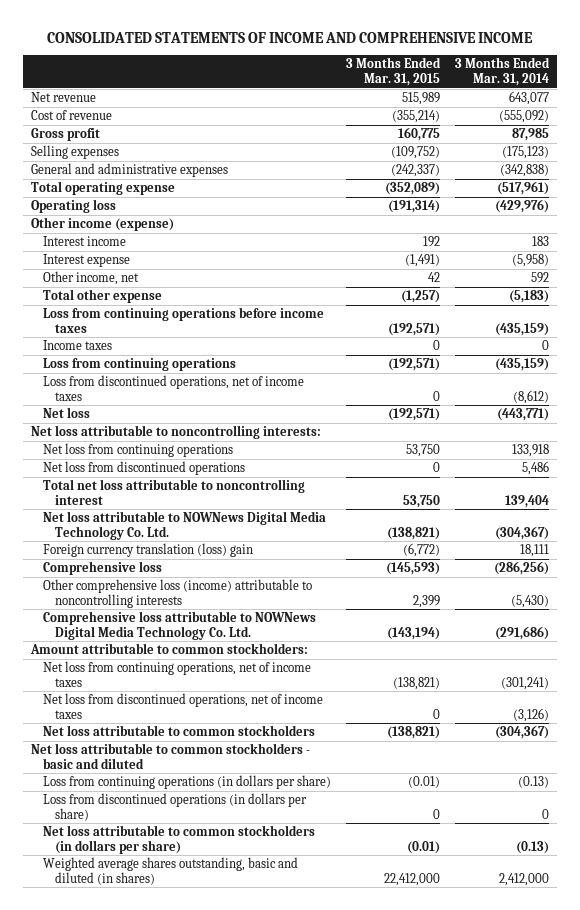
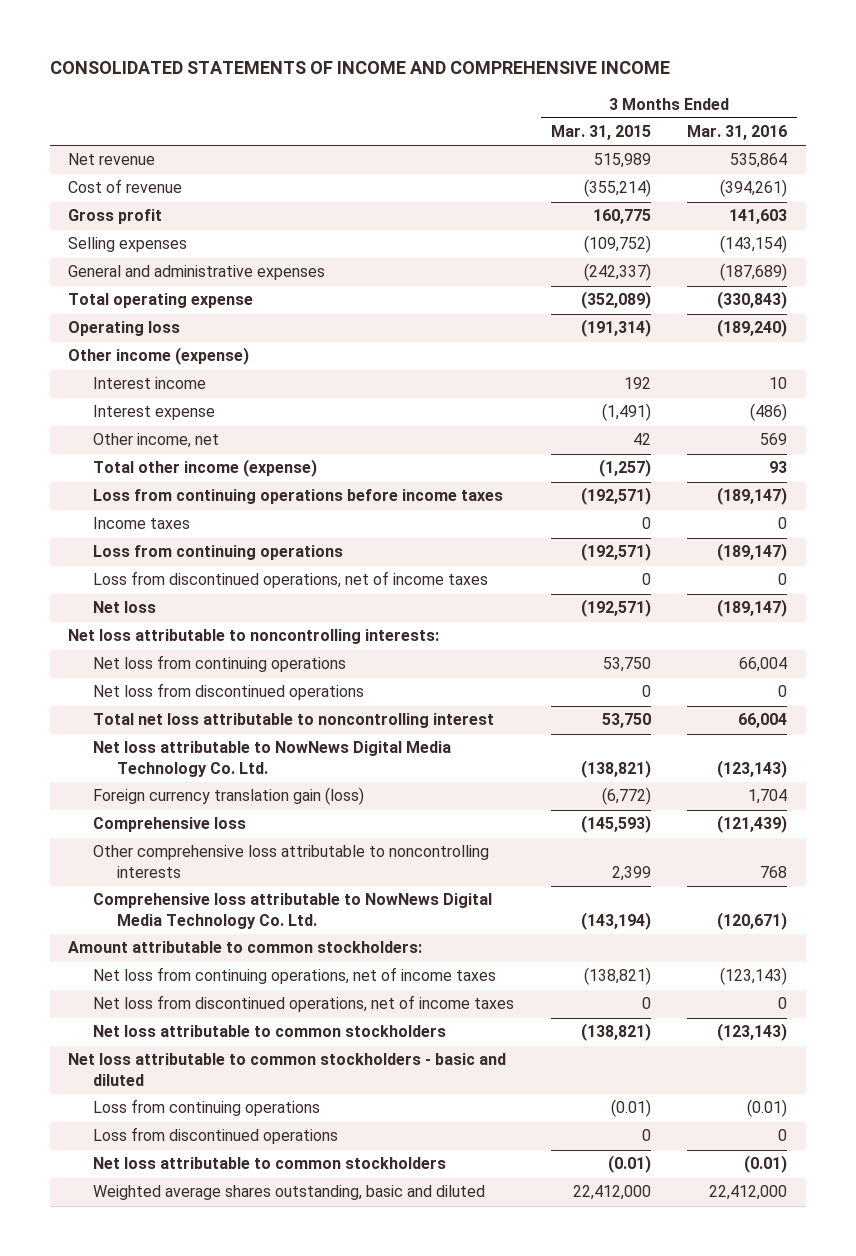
- | 3 Months Ended Mar. 31, 2015 | 3 Months Ended Mar. 31, 2014
+ | 3 Months Ended Mar. 31, 2015 | 3 Months Ended Mar. 31, 2016
- Total other expense | (1,257) | (5,183)
+ Total other income (expense) | (1,257) | 93
- Net loss attributable to NOWNews Digital Media Technology Co. Ltd. | (138,821) | (304,367)
- Foreign currency translation (loss) gain | (6,772) | 18,111
+ Net loss attributable to NowNews Digital Media Technology Co. Ltd. | (138,821) | (123,143)
+ Foreign currency translation gain (loss) | (6,772) | 1,704
- Other comprehensive loss (income) attributable to noncontrolling interests | 2,399 | (5,430)
- Comprehensive loss attributable to NOWNews Digital Media Technology Co. Ltd. | (143,194) | (291,686)
+ Other comprehensive loss attributable to noncontrolling interests | 2,399 | 768
+ Comprehensive loss attributable to NowNews Digital Media Technology Co. Ltd. | (143,194) | (120,671)
- Loss from continuing operations (in dollars per share) | (0.01) | (0.13)
- Loss from discontinued operations (in dollars per share) | 0 | 0
- Net loss attributable to common stockholders (in dollars per share) | (0.01) | (0.13)
- Weighted average shares outstanding, basic and diluted (in shares) | 22,412,000 | 2,412,000
+ Loss from continuing operations | (0.01) | (0.01)
+ Loss from discontinued operations | 0 | 0
+ Net loss attributable to common stockholders | (0.01) | (0.01)
+ Weighted average shares outstanding, basic and diluted | 22,412,000 | 22,412,000

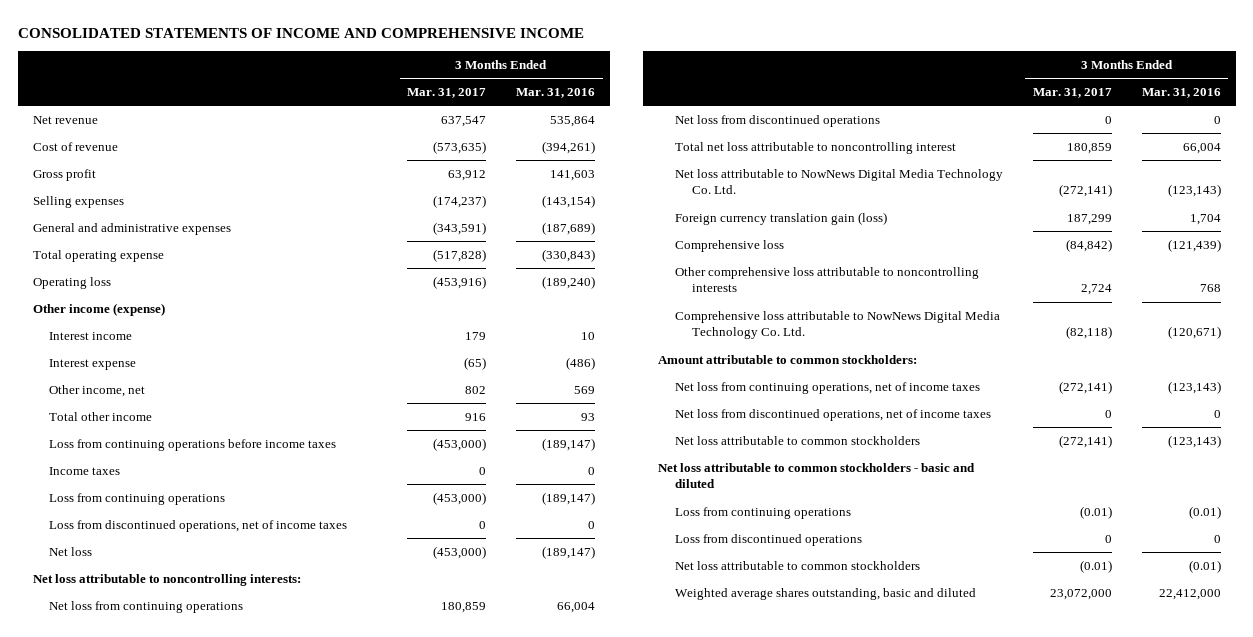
- | 3 Months Ended Mar. 31, 2015 | 3 Months Ended Mar. 31, 2016
+ | 3 Months Ended Mar. 31, 2017 | 3 Months Ended Mar. 31, 2016
- Total other income (expense) | (1,257) | 93
+ Total other income | 916 | 93

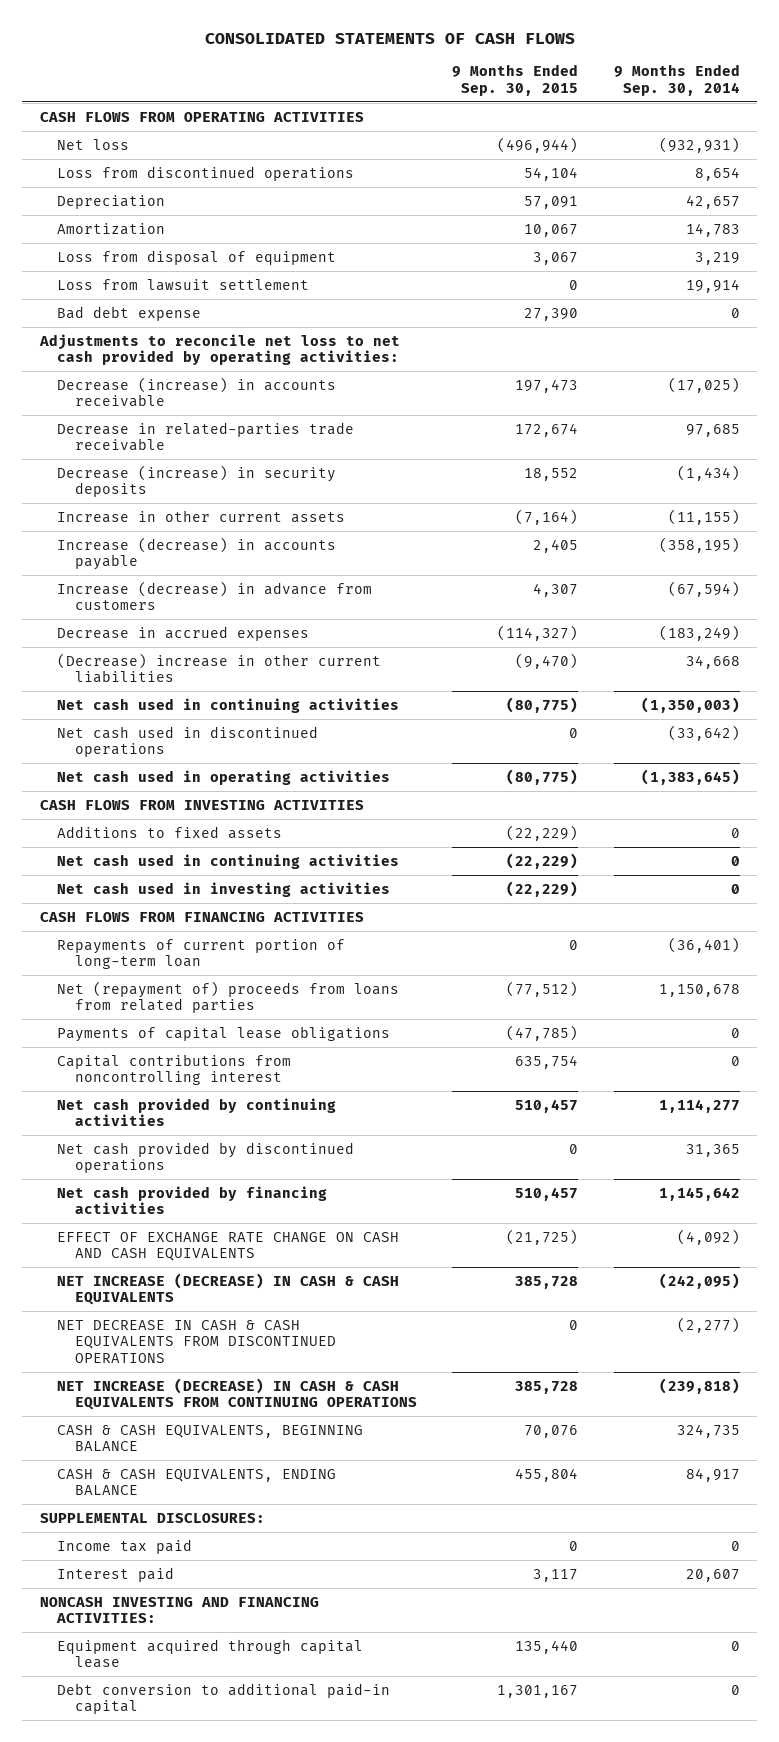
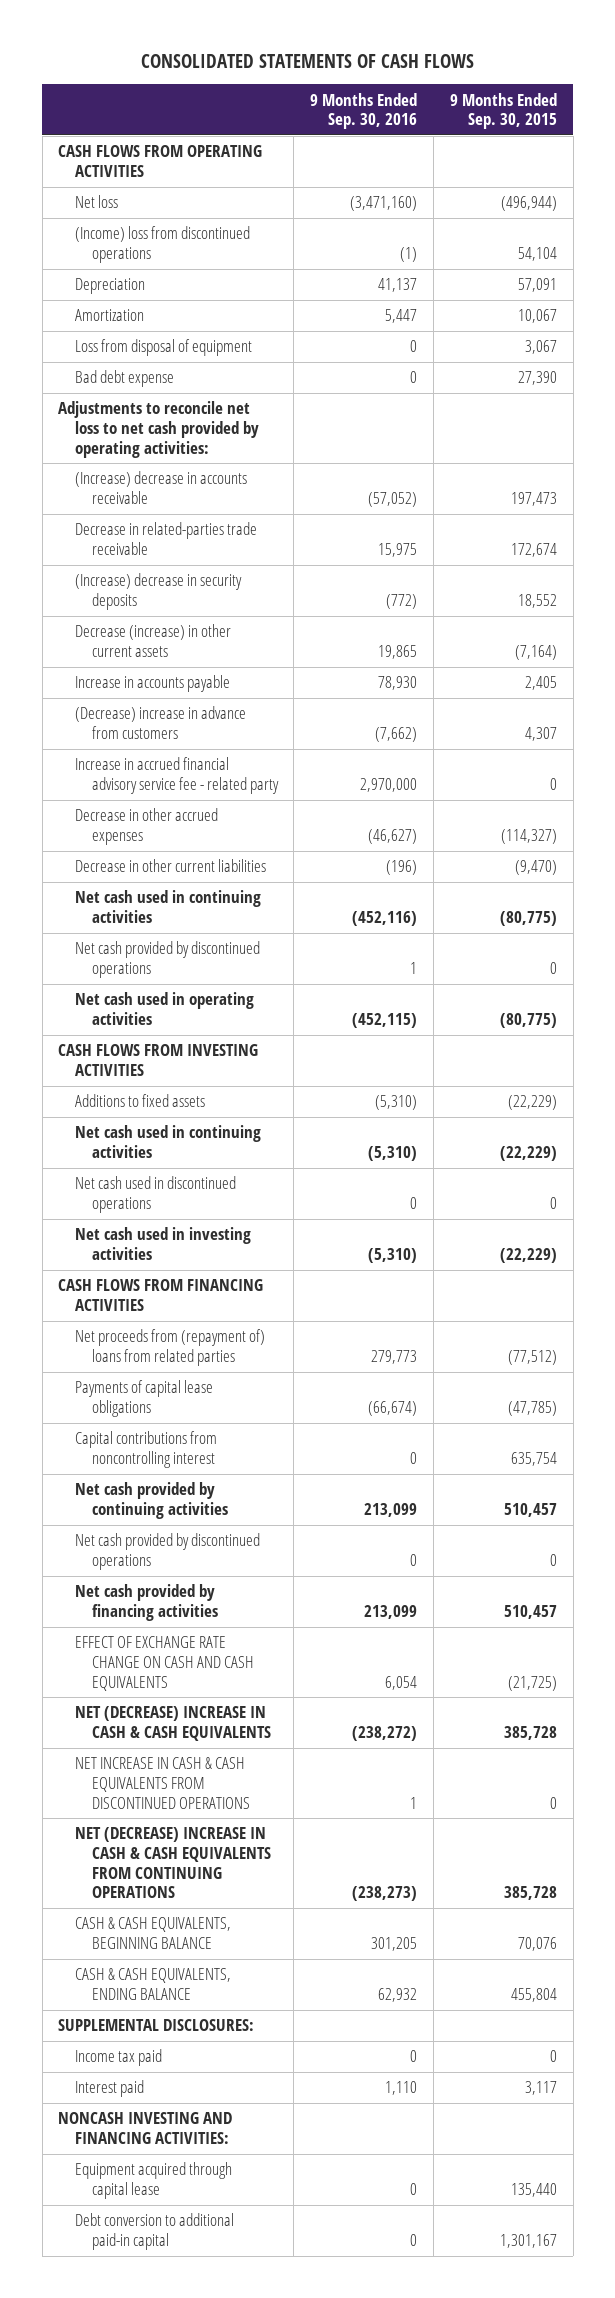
- | 9 Months Ended Sep. 30, 2015 | 9 Months Ended Sep. 30, 2014
+ | 9 Months Ended Sep. 30, 2016 | 9 Months Ended Sep. 30, 2015
- Loss from discontinued operations | 54,104 | 8,654
+ (Income) loss from discontinued operations | (1) | 54,104
- Loss from lawsuit settlement | 0 | 19,914
- Decrease (increase) in accounts receivable | 197,473 | (17,025)
+ (Increase) decrease in accounts receivable | (57,052) | 197,473
- Decrease (increase) in security deposits | 18,552 | (1,434)
- Increase in other current assets | (7,164) | (11,155)
- Increase (decrease) in accounts payable | 2,405 | (358,195)
- Increase (decrease) in advance from customers | 4,307 | (67,594)
- Decrease in accrued expenses | (114,327) | (183,249)
- (Decrease) increase in other current liabilities | (9,470) | 34,668
+ (Increase) decrease in security deposits | (772) | 18,552
+ Decrease (increase) in other current assets | 19,865 | (7,164)
+ Increase in accounts payable | 78,930 | 2,405
+ (Decrease) increase in advance from customers | (7,662) | 4,307
+ Increase in accrued financial advisory service fee - related party | 2,970,000 | 0
+ Decrease in other accrued expenses | (46,627) | (114,327)
+ Decrease in other current liabilities | (196) | (9,470)
+ Net cash provided by discontinued operations | 1 | 0
moved down: Net cash used in discontinued operations | 0 | 0
- Repayments of current portion of long-term loan | 0 | (36,401)
- Net (repayment of) proceeds from loans from related parties | (77,512) | 1,150,678
+ Net proceeds from (repayment of) loans from related parties | 279,773 | (77,512)
- NET INCREASE (DECREASE) IN CASH & CASH EQUIVALENTS | 385,728 | (242,095)
- NET DECREASE IN CASH & CASH EQUIVALENTS FROM DISCONTINUED OPERATIONS | 0 | (2,277)
- NET INCREASE (DECREASE) IN CASH & CASH EQUIVALENTS FROM CONTINUING OPERATIONS | 385,728 | (239,818)
+ NET (DECREASE) INCREASE IN CASH & CASH EQUIVALENTS | (238,272) | 385,728
+ NET INCREASE IN CASH & CASH EQUIVALENTS FROM DISCONTINUED OPERATIONS | 1 | 0
+ NET (DECREASE) INCREASE IN CASH & CASH EQUIVALENTS FROM CONTINUING OPERATIONS | (238,273) | 385,728

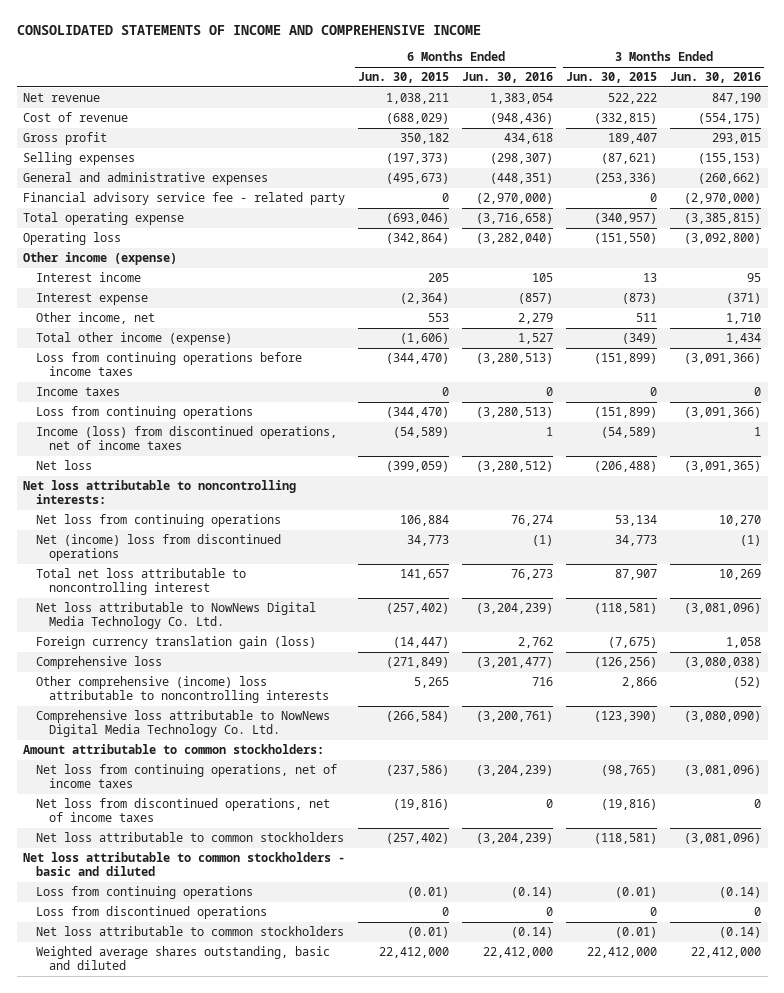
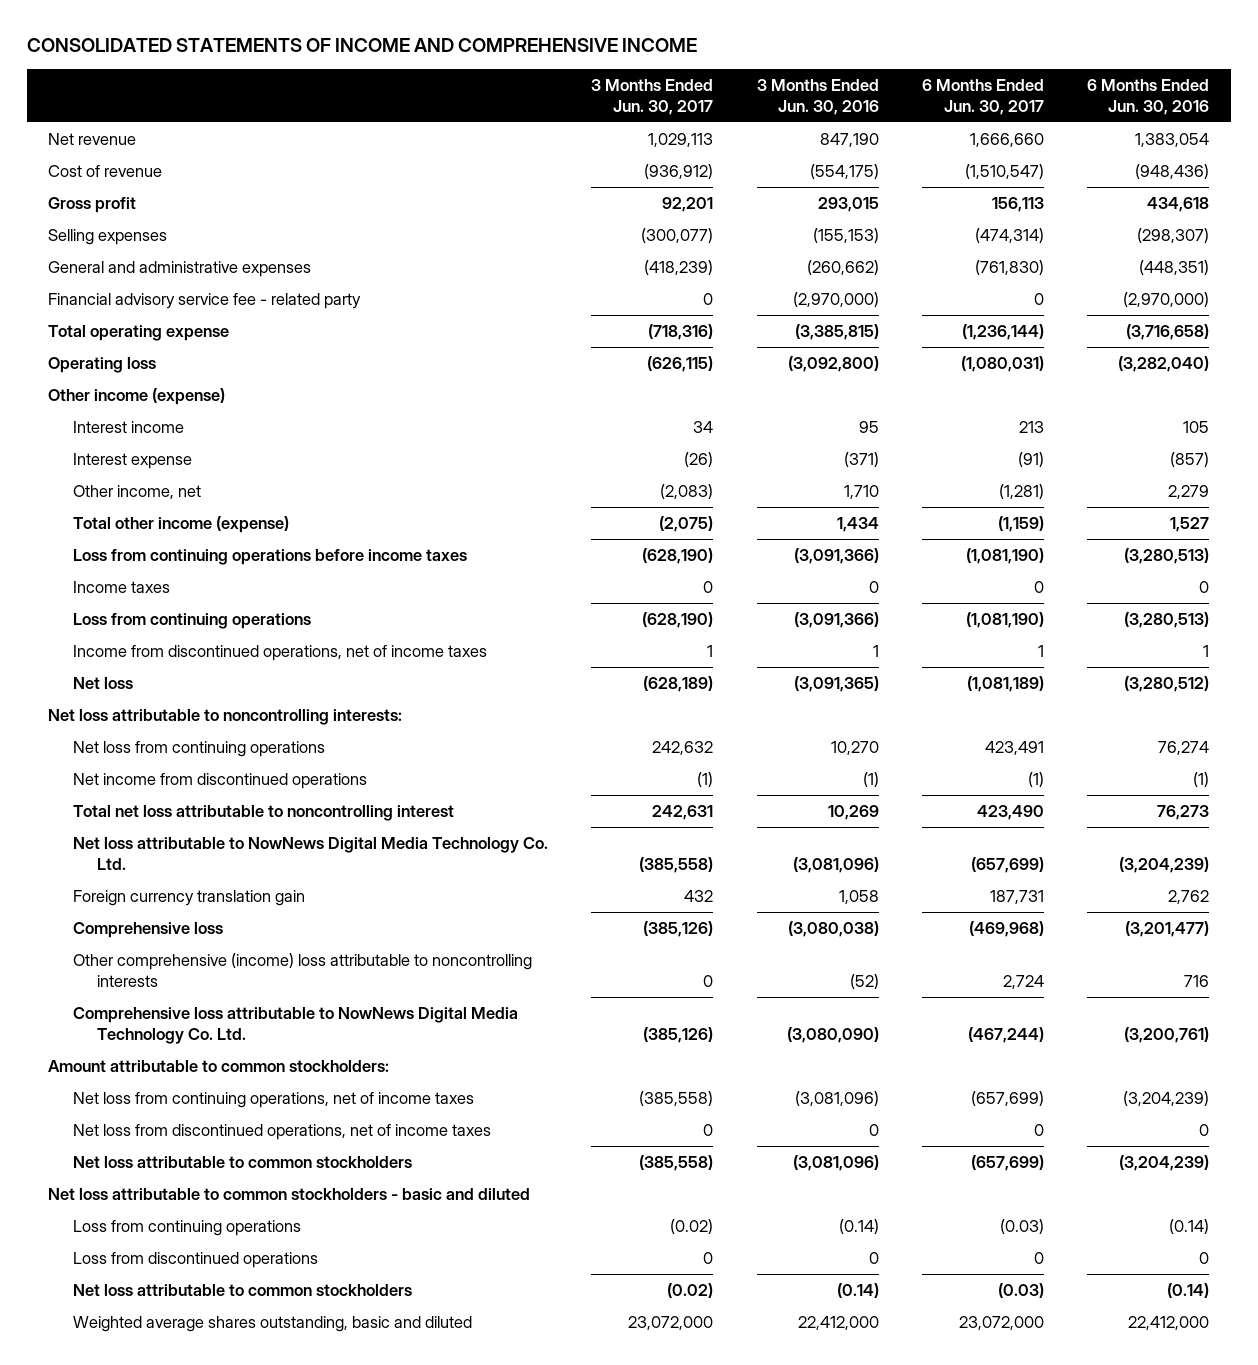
- | 6 Months Ended Jun. 30, 2015 | 6 Months Ended Jun. 30, 2016 | 3 Months Ended Jun. 30, 2015 | 3 Months Ended Jun. 30, 2016
+ | 3 Months Ended Jun. 30, 2017 | 3 Months Ended Jun. 30, 2016 | 6 Months Ended Jun. 30, 2017 | 6 Months Ended Jun. 30, 2016
- Income (loss) from discontinued operations, net of income taxes | (54,589) | 1 | (54,589) | 1
+ Income from discontinued operations, net of income taxes | 1 | 1 | 1 | 1
- Net (income) loss from discontinued operations | 34,773 | (1) | 34,773 | (1)
+ Net income from discontinued operations | (1) | (1) | (1) | (1)
- Foreign currency translation gain (loss) | (14,447) | 2,762 | (7,675) | 1,058
+ Foreign currency translation gain | 432 | 1,058 | 187,731 | 2,762

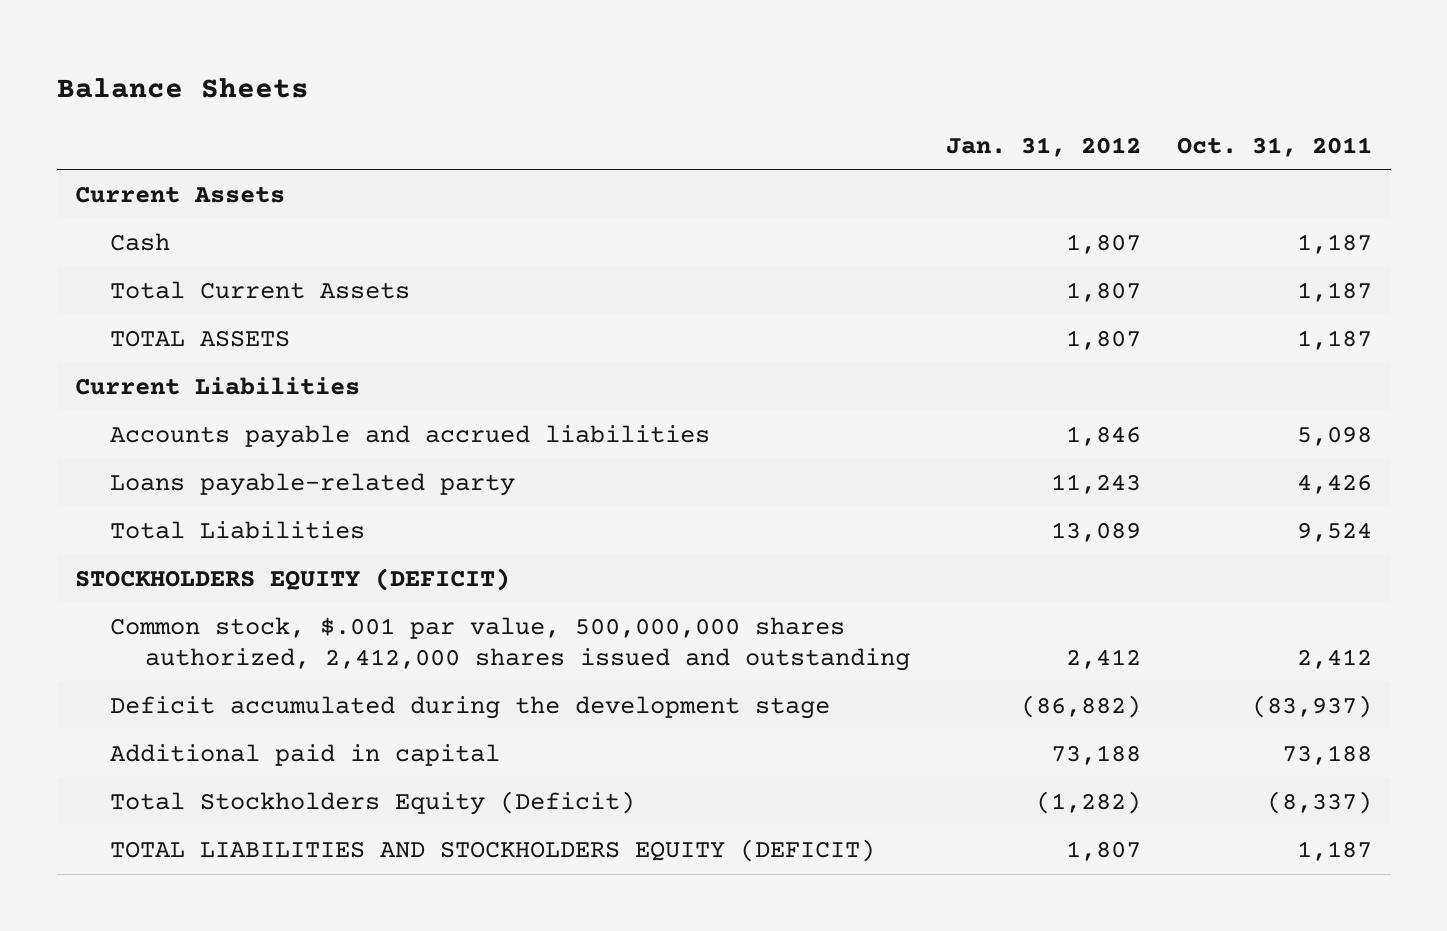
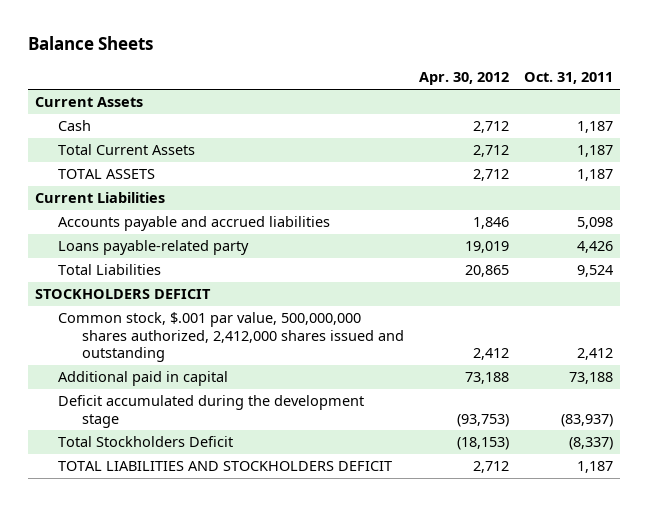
- | Jan. 31, 2012 | Oct. 31, 2011
+ | Apr. 30, 2012 | Oct. 31, 2011
- STOCKHOLDERS EQUITY (DEFICIT)
+ STOCKHOLDERS DEFICIT
- Total Stockholders Equity (Deficit) | (1,282) | (8,337)
- TOTAL LIABILITIES AND STOCKHOLDERS EQUITY (DEFICIT) | 1,807 | 1,187
moved down: Deficit accumulated during the development stage | (93,753) | (83,937)
+ Total Stockholders Deficit | (18,153) | (8,337)
+ TOTAL LIABILITIES AND STOCKHOLDERS DEFICIT | 2,712 | 1,187

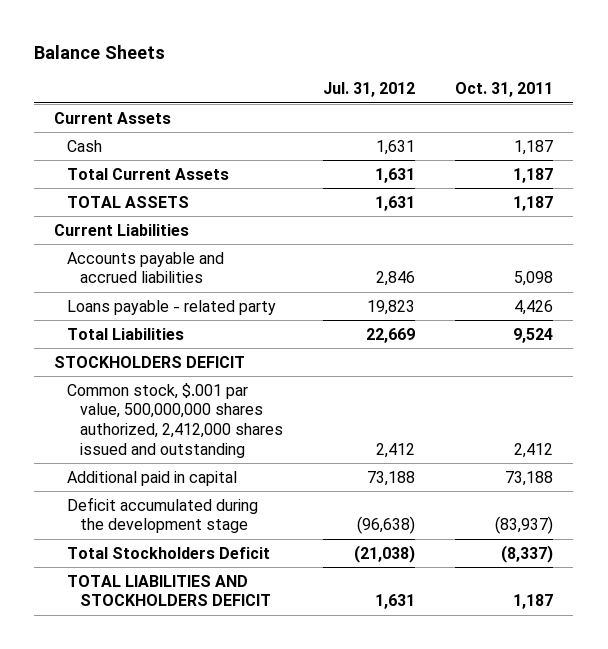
- | Apr. 30, 2012 | Oct. 31, 2011
+ | Jul. 31, 2012 | Oct. 31, 2011
- Loans payable-related party | 19,019 | 4,426
+ Loans payable - related party | 19,823 | 4,426

